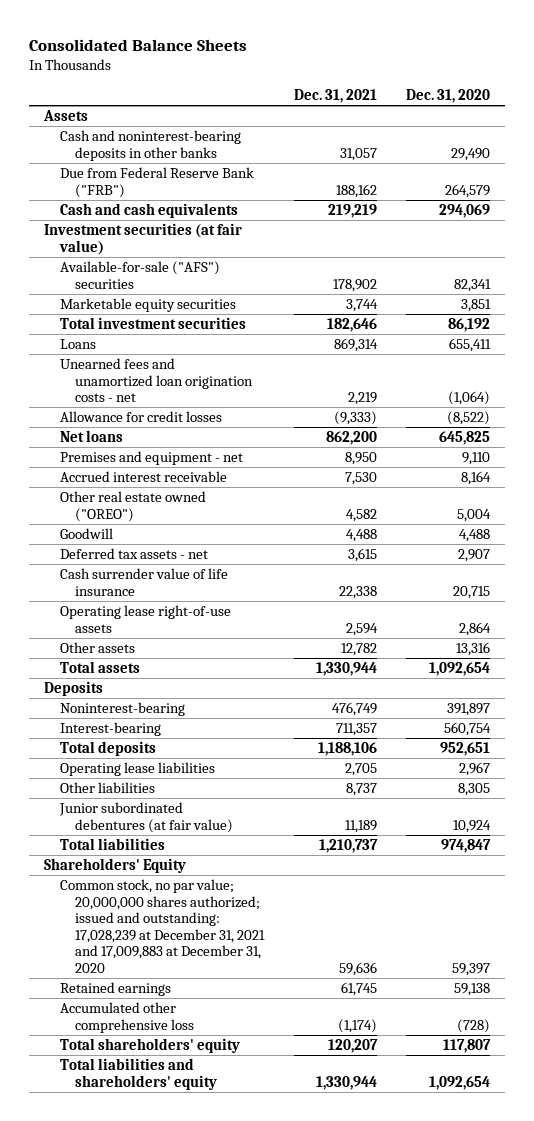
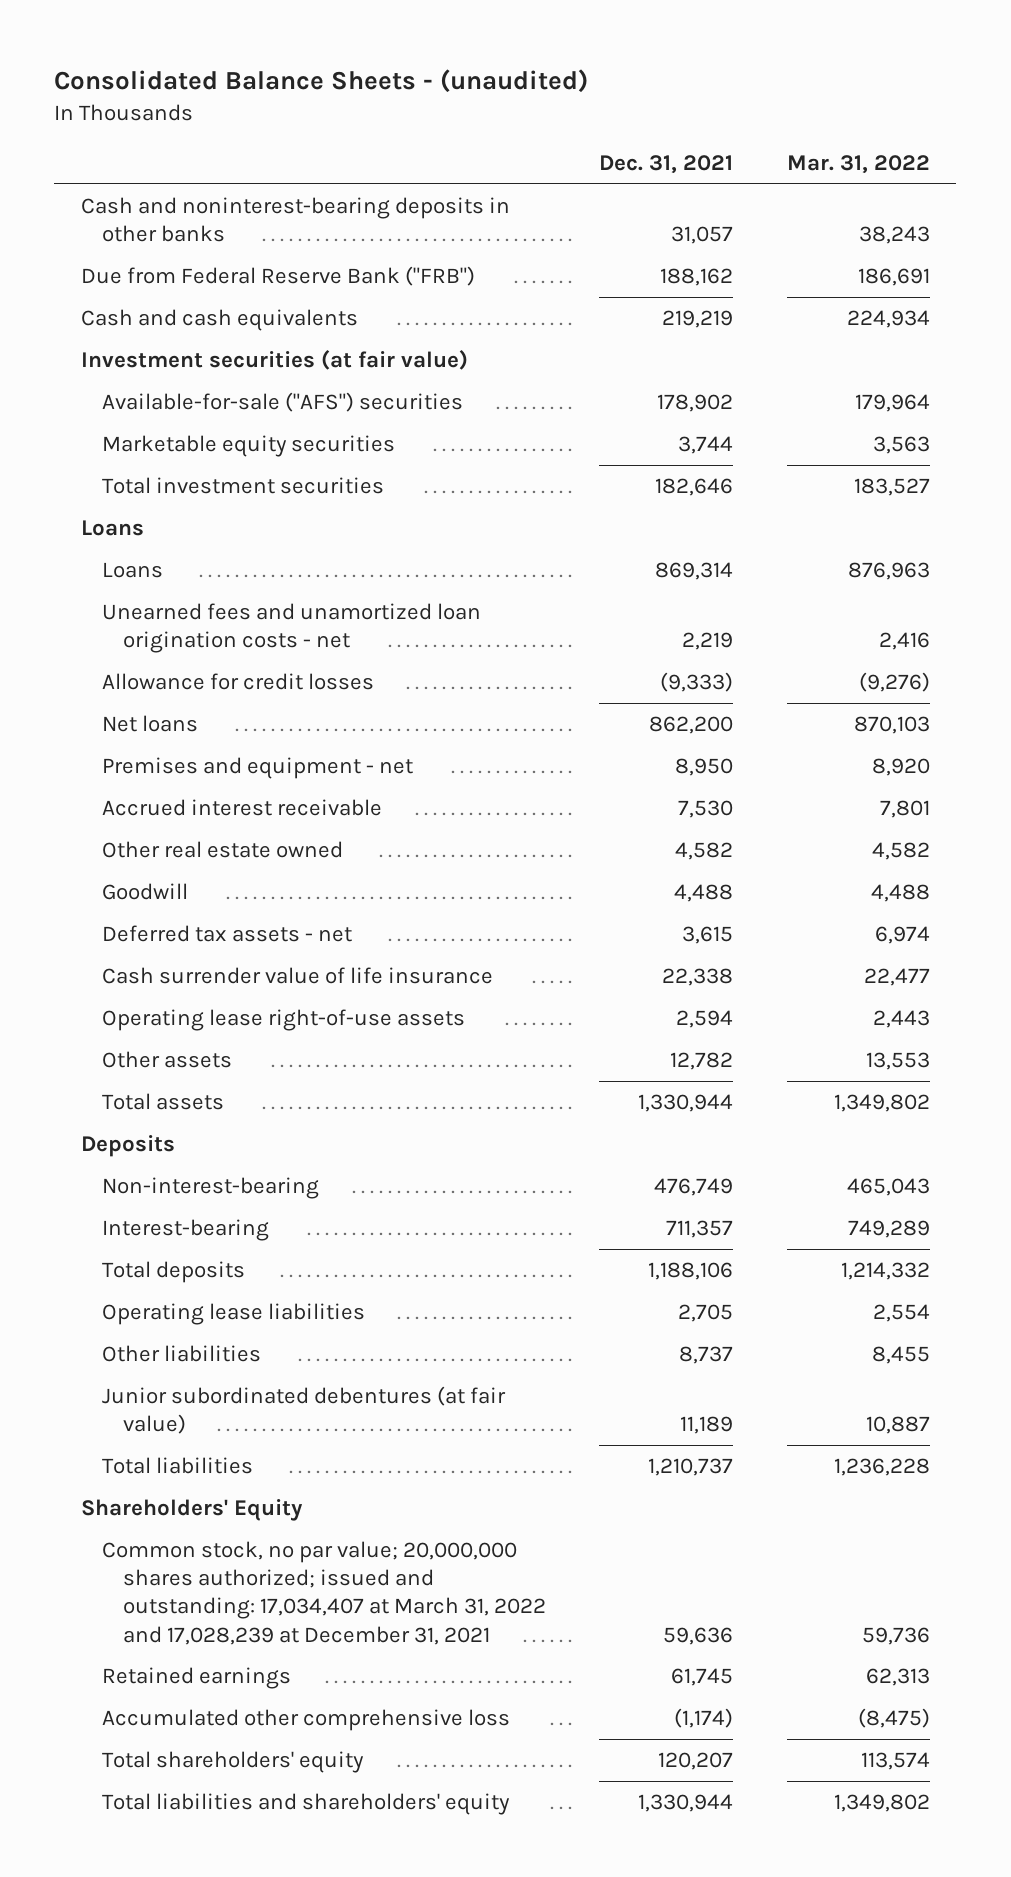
- Consolidated Balance Sheets
+ Consolidated Balance Sheets - (unaudited)
- | Dec. 31, 2021 | Dec. 31, 2020
+ | Dec. 31, 2021 | Mar. 31, 2022
- Assets
+ Loans
- Other real estate owned ("OREO") | 4,582 | 5,004
+ Other real estate owned | 4,582 | 4,582
- Noninterest-bearing | 476,749 | 391,897
+ Non-interest-bearing | 476,749 | 465,043
- Common stock, no par value; 20,000,000 shares authorized; issued and outstanding: 17,028,239 at December 31, 2021 and 17,009,883 at December 31, 2020 | 59,636 | 59,397
+ Common stock, no par value; 20,000,000 shares authorized; issued and outstanding: 17,034,407 at March 31, 2022 and 17,028,239 at December 31, 2021 | 59,636 | 59,736

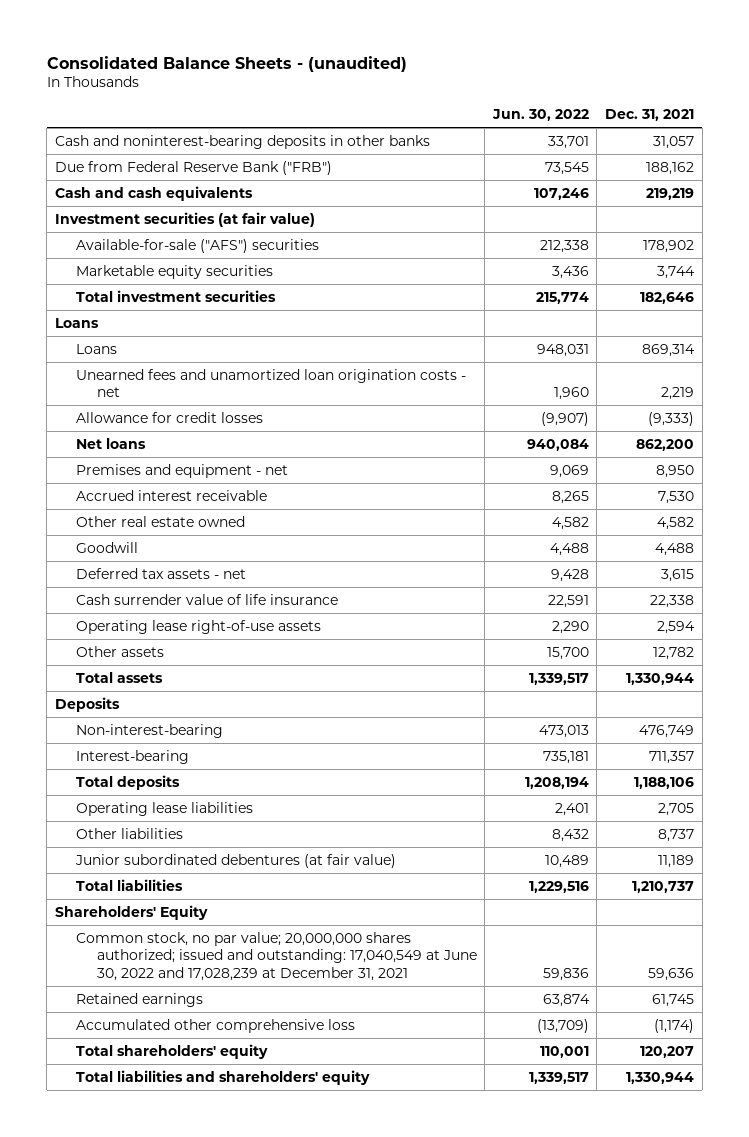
- | Dec. 31, 2021 | Mar. 31, 2022
+ | Jun. 30, 2022 | Dec. 31, 2021
- Common stock, no par value; 20,000,000 shares authorized; issued and outstanding: 17,034,407 at March 31, 2022 and 17,028,239 at December 31, 2021 | 59,636 | 59,736
+ Common stock, no par value; 20,000,000 shares authorized; issued and outstanding: 17,040,549 at June 30, 2022 and 17,028,239 at December 31, 2021 | 59,836 | 59,636

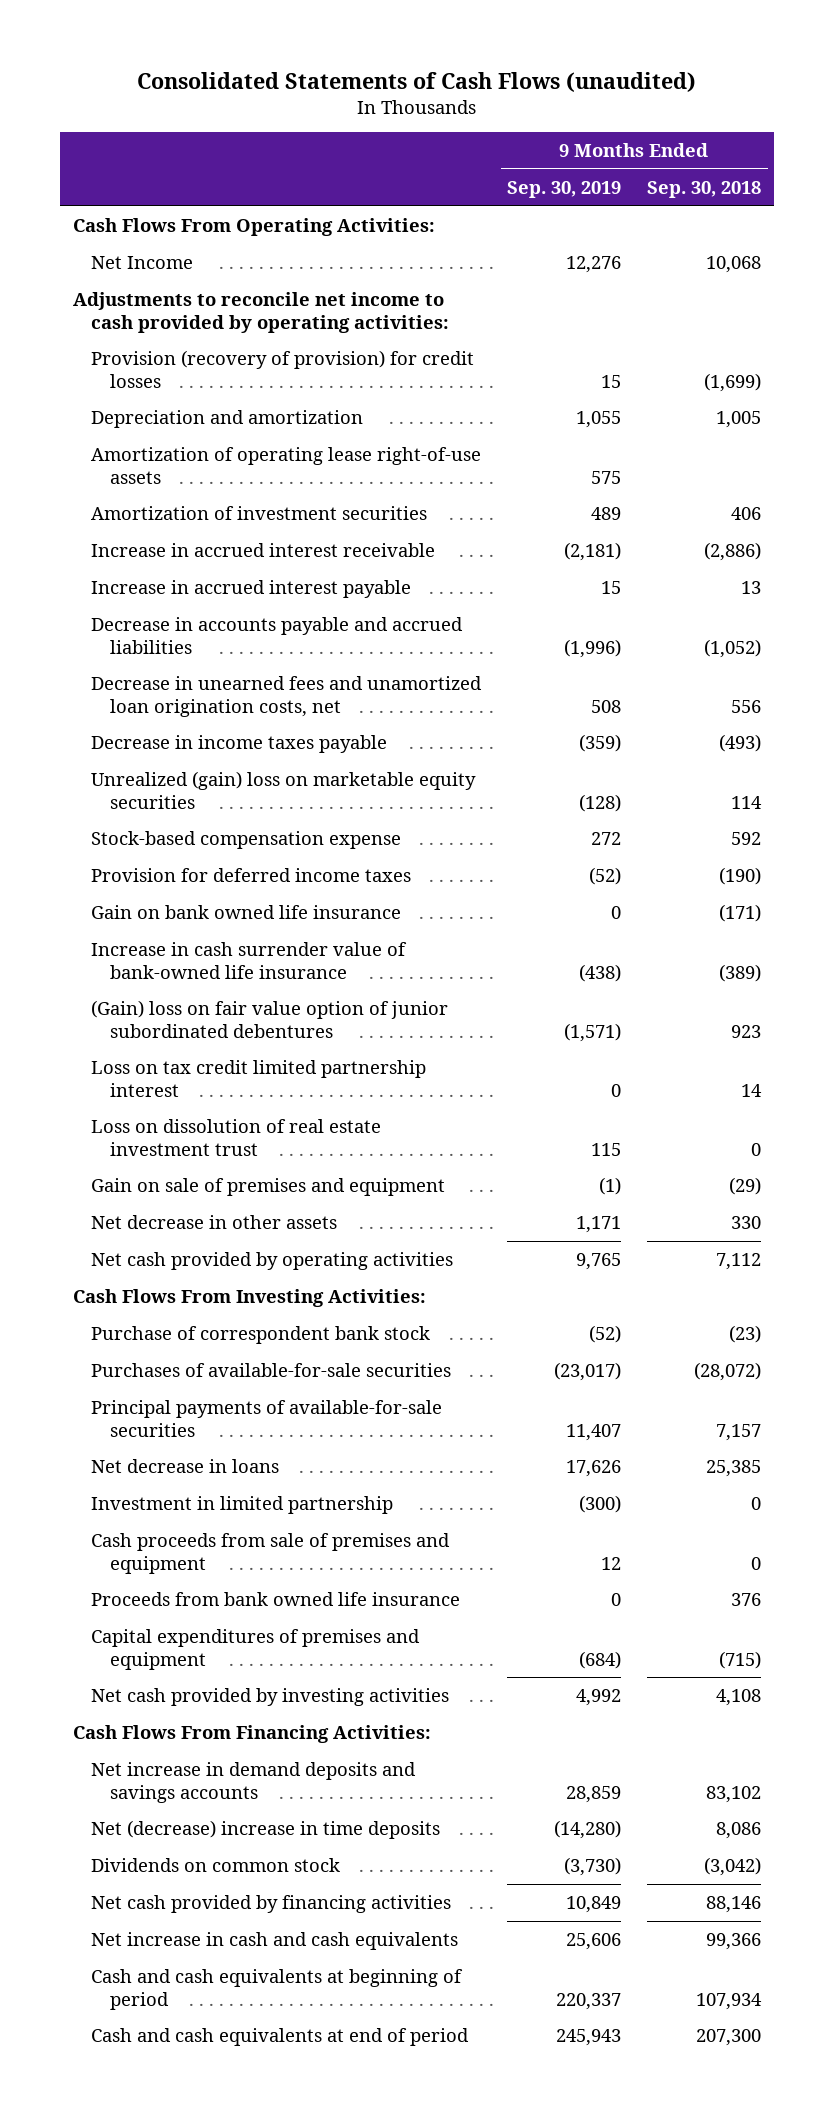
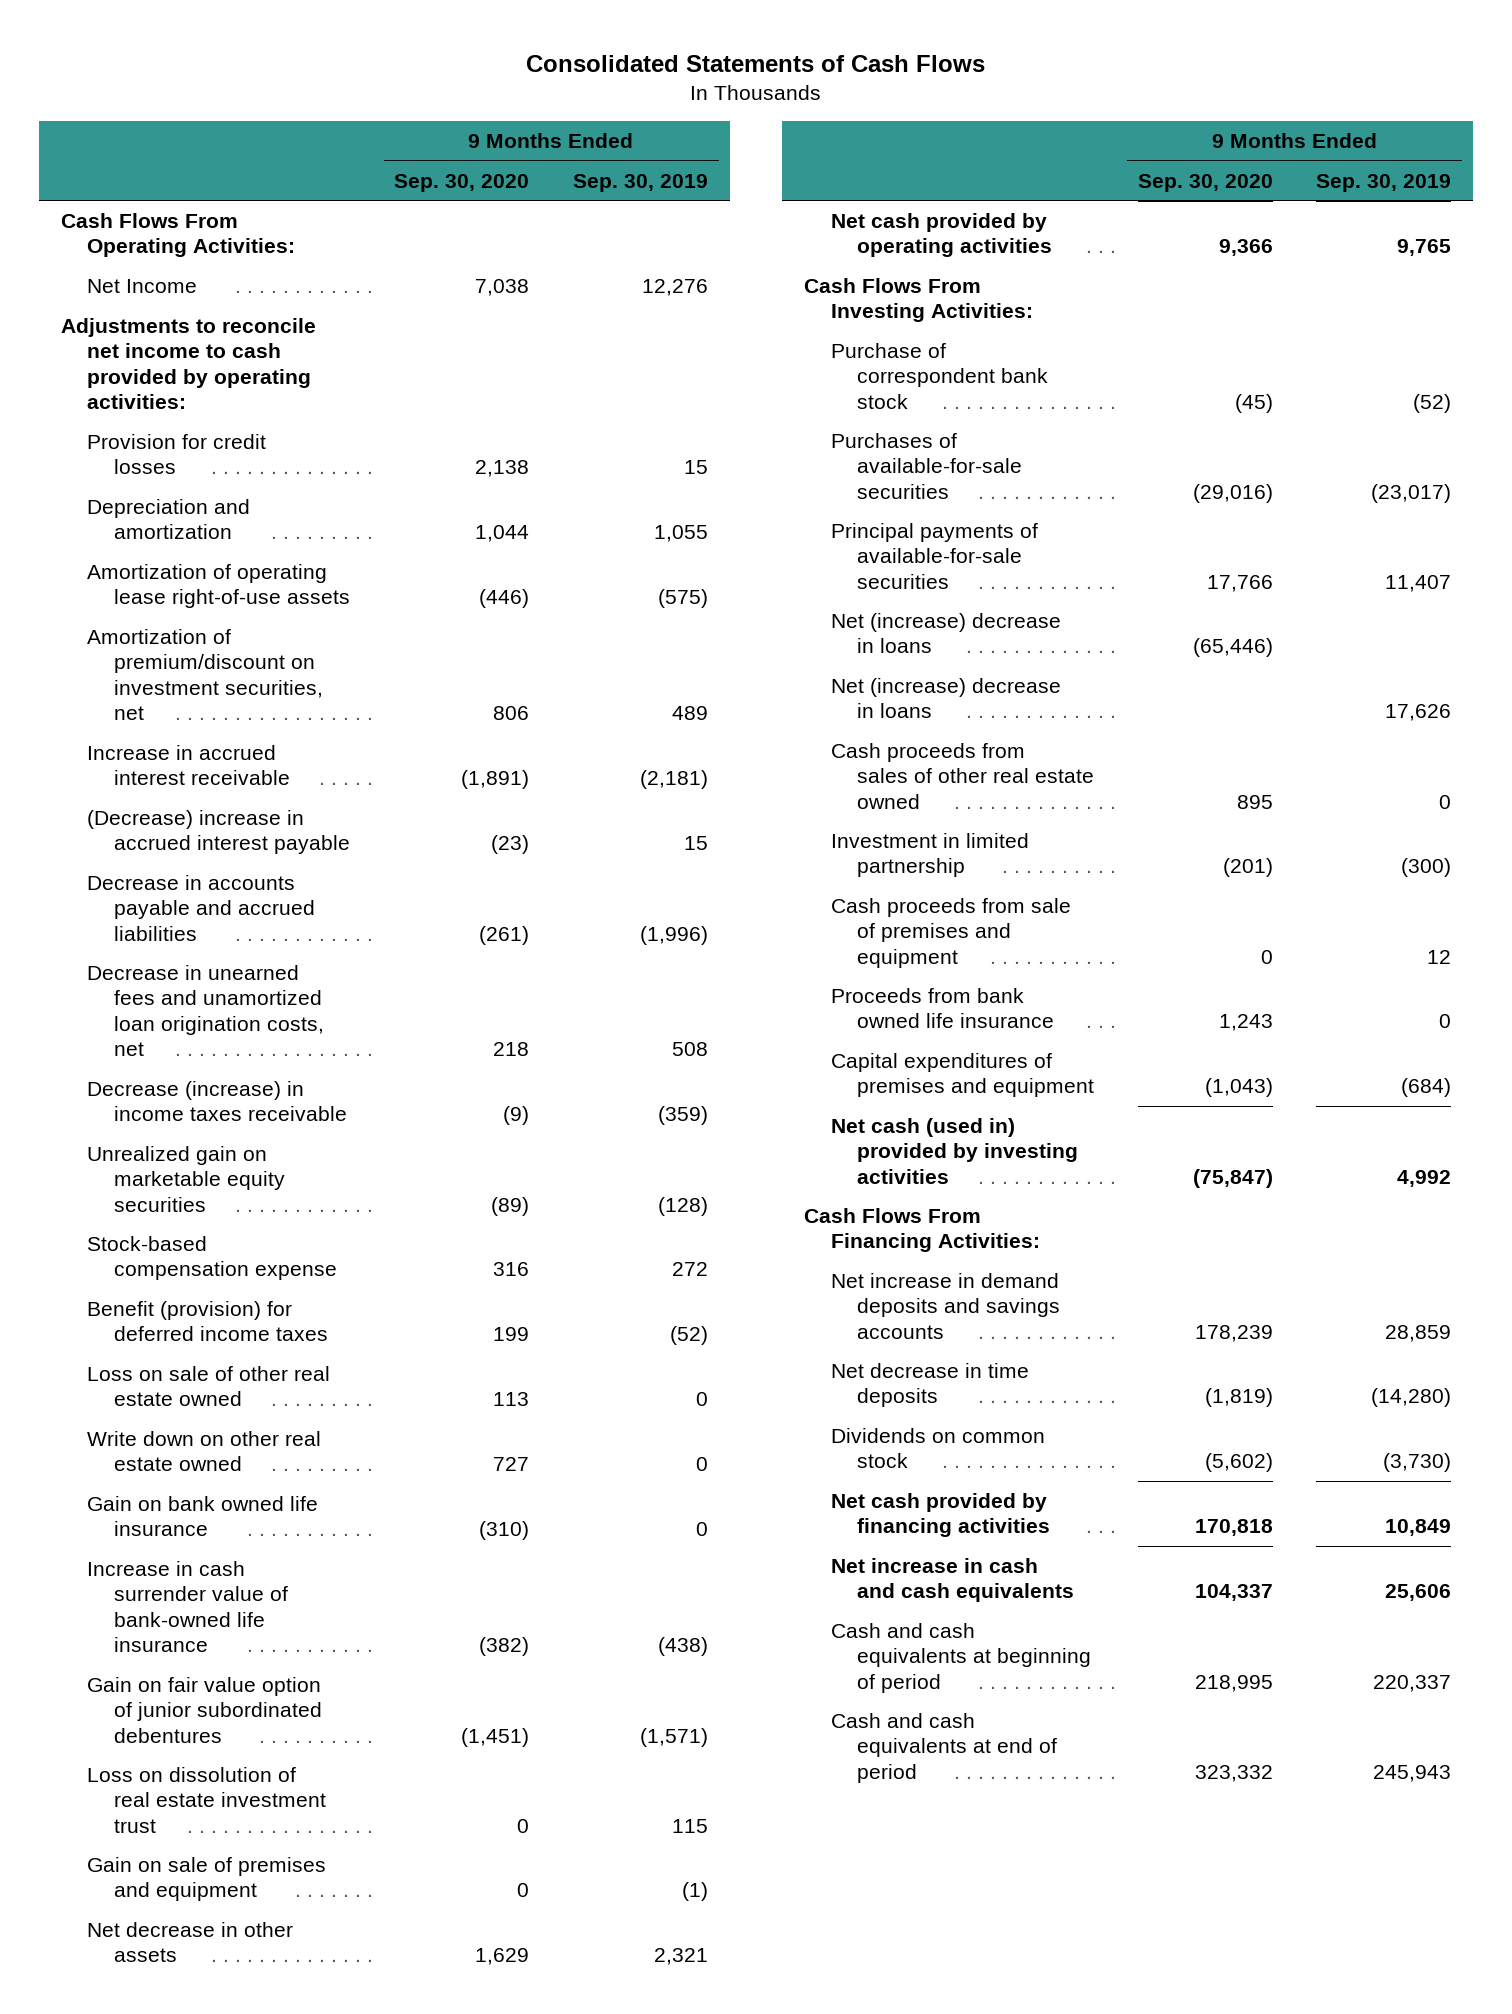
- Consolidated Statements of Cash Flows (unaudited)
+ Consolidated Statements of Cash Flows
- | 9 Months Ended Sep. 30, 2019 | 9 Months Ended Sep. 30, 2018
+ | 9 Months Ended Sep. 30, 2020 | 9 Months Ended Sep. 30, 2019
- Provision (recovery of provision) for credit losses | 15 | (1,699)
+ Provision for credit losses | 2,138 | 15
- Amortization of operating lease right-of-use assets | 575 |
- Amortization of investment securities | 489 | 406
+ Amortization of operating lease right-of-use assets | (446) | (575)
+ Amortization of premium/discount on investment securities, net | 806 | 489
- Increase in accrued interest payable | 15 | 13
+ (Decrease) increase in accrued interest payable | (23) | 15
- Decrease in income taxes payable | (359) | (493)
- Unrealized (gain) loss on marketable equity securities | (128) | 114
+ Decrease (increase) in income taxes receivable | (9) | (359)
+ Unrealized gain on marketable equity securities | (89) | (128)
- Provision for deferred income taxes | (52) | (190)
+ Benefit (provision) for deferred income taxes | 199 | (52)
+ Loss on sale of other real estate owned | 113 | 0
+ Write down on other real estate owned | 727 | 0
- (Gain) loss on fair value option of junior subordinated debentures | (1,571) | 923
- Loss on tax credit limited partnership interest | 0 | 14
+ Gain on fair value option of junior subordinated debentures | (1,451) | (1,571)
- Net decrease in other assets | 1,171 | 330
+ Net decrease in other assets | 1,629 | 2,321
- Net decrease in loans | 17,626 | 25,385
+ Net (increase) decrease in loans | (65,446) |
+ Net (increase) decrease in loans | | 17,626
+ Cash proceeds from sales of other real estate owned | 895 | 0
- Net cash provided by investing activities | 4,992 | 4,108
+ Net cash (used in) provided by investing activities | (75,847) | 4,992
- Net (decrease) increase in time deposits | (14,280) | 8,086
+ Net decrease in time deposits | (1,819) | (14,280)

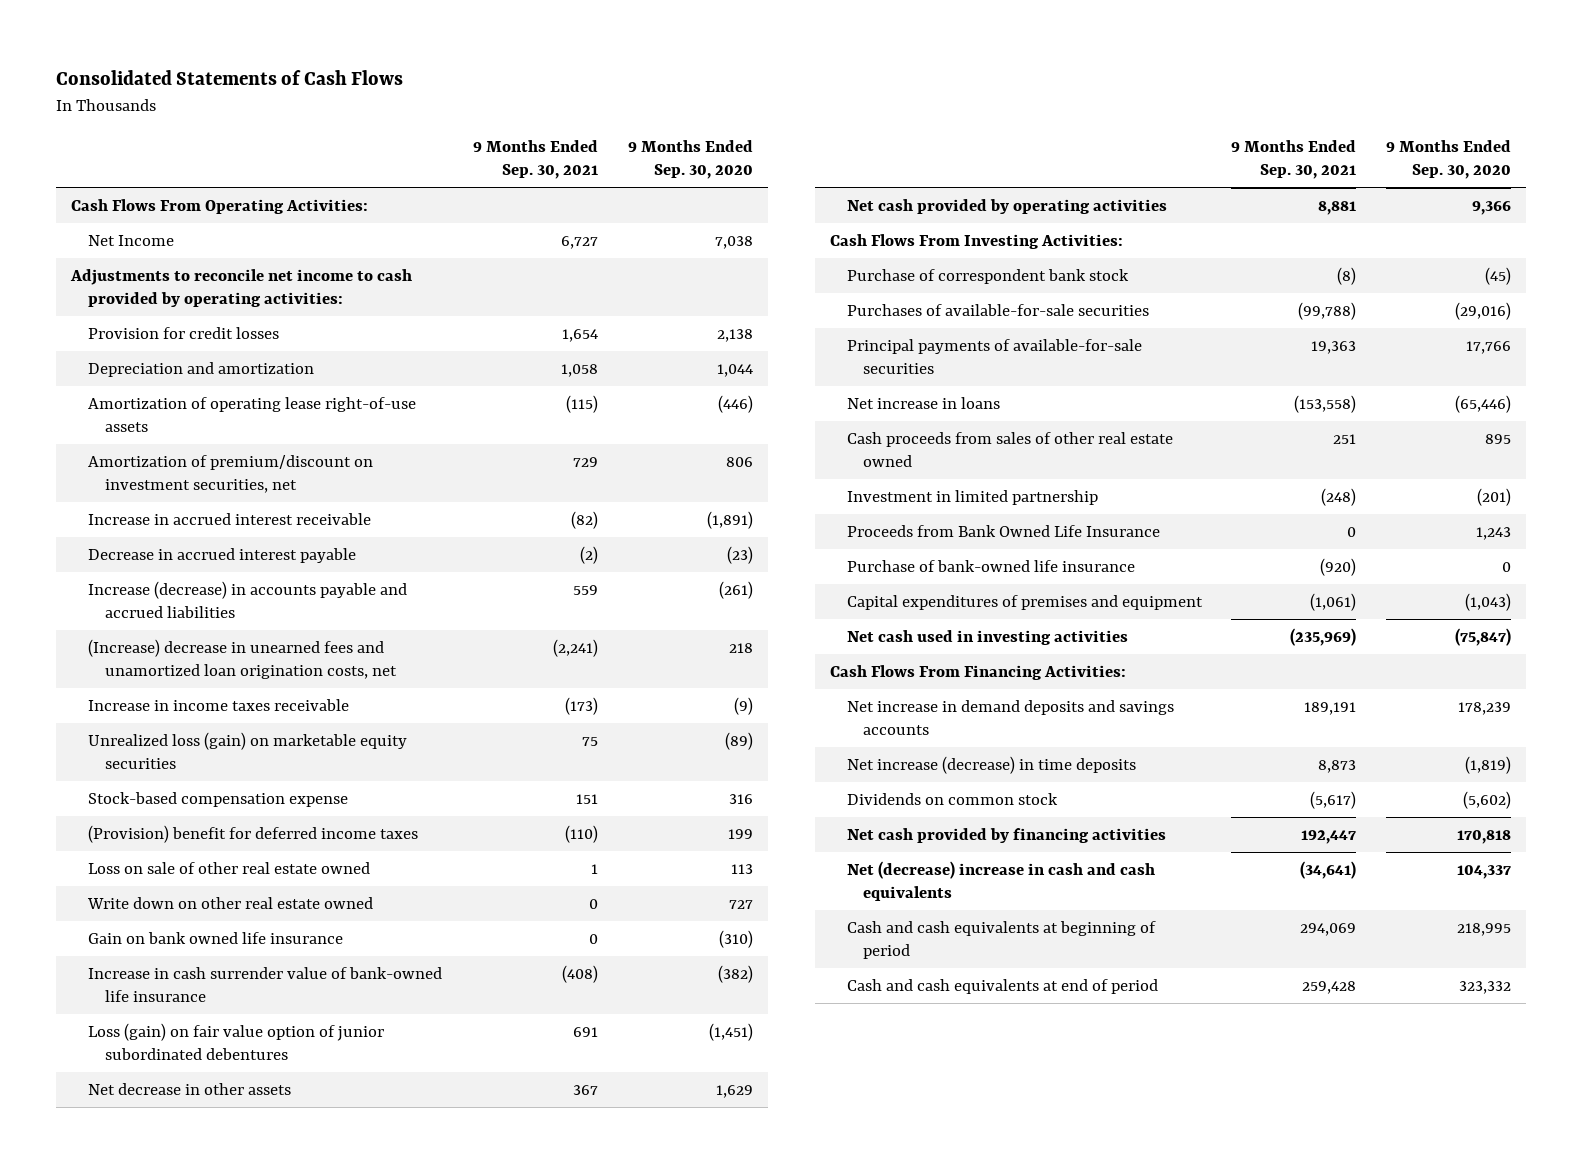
- | 9 Months Ended Sep. 30, 2020 | 9 Months Ended Sep. 30, 2019
+ | 9 Months Ended Sep. 30, 2021 | 9 Months Ended Sep. 30, 2020
- (Decrease) increase in accrued interest payable | (23) | 15
- Decrease in accounts payable and accrued liabilities | (261) | (1,996)
- Decrease in unearned fees and unamortized loan origination costs, net | 218 | 508
- Decrease (increase) in income taxes receivable | (9) | (359)
- Unrealized gain on marketable equity securities | (89) | (128)
+ Decrease in accrued interest payable | (2) | (23)
+ Increase (decrease) in accounts payable and accrued liabilities | 559 | (261)
+ (Increase) decrease in unearned fees and unamortized loan origination costs, net | (2,241) | 218
+ Increase in income taxes receivable | (173) | (9)
+ Unrealized loss (gain) on marketable equity securities | 75 | (89)
- Benefit (provision) for deferred income taxes | 199 | (52)
+ (Provision) benefit for deferred income taxes | (110) | 199
- Gain on fair value option of junior subordinated debentures | (1,451) | (1,571)
- Loss on dissolution of real estate investment trust | 0 | 115
- Gain on sale of premises and equipment | 0 | (1)
+ Loss (gain) on fair value option of junior subordinated debentures | 691 | (1,451)
- Net (increase) decrease in loans | (65,446) |
- Net (increase) decrease in loans | | 17,626
+ Net increase in loans | (153,558) | (65,446)
- Cash proceeds from sale of premises and equipment | 0 | 12
- Proceeds from bank owned life insurance | 1,243 | 0
+ Proceeds from Bank Owned Life Insurance | 0 | 1,243
+ Purchase of bank-owned life insurance | (920) | 0
- Net cash (used in) provided by investing activities | (75,847) | 4,992
+ Net cash used in investing activities | (235,969) | (75,847)
- Net decrease in time deposits | (1,819) | (14,280)
+ Net increase (decrease) in time deposits | 8,873 | (1,819)
- Net increase in cash and cash equivalents | 104,337 | 25,606
+ Net (decrease) increase in cash and cash equivalents | (34,641) | 104,337

